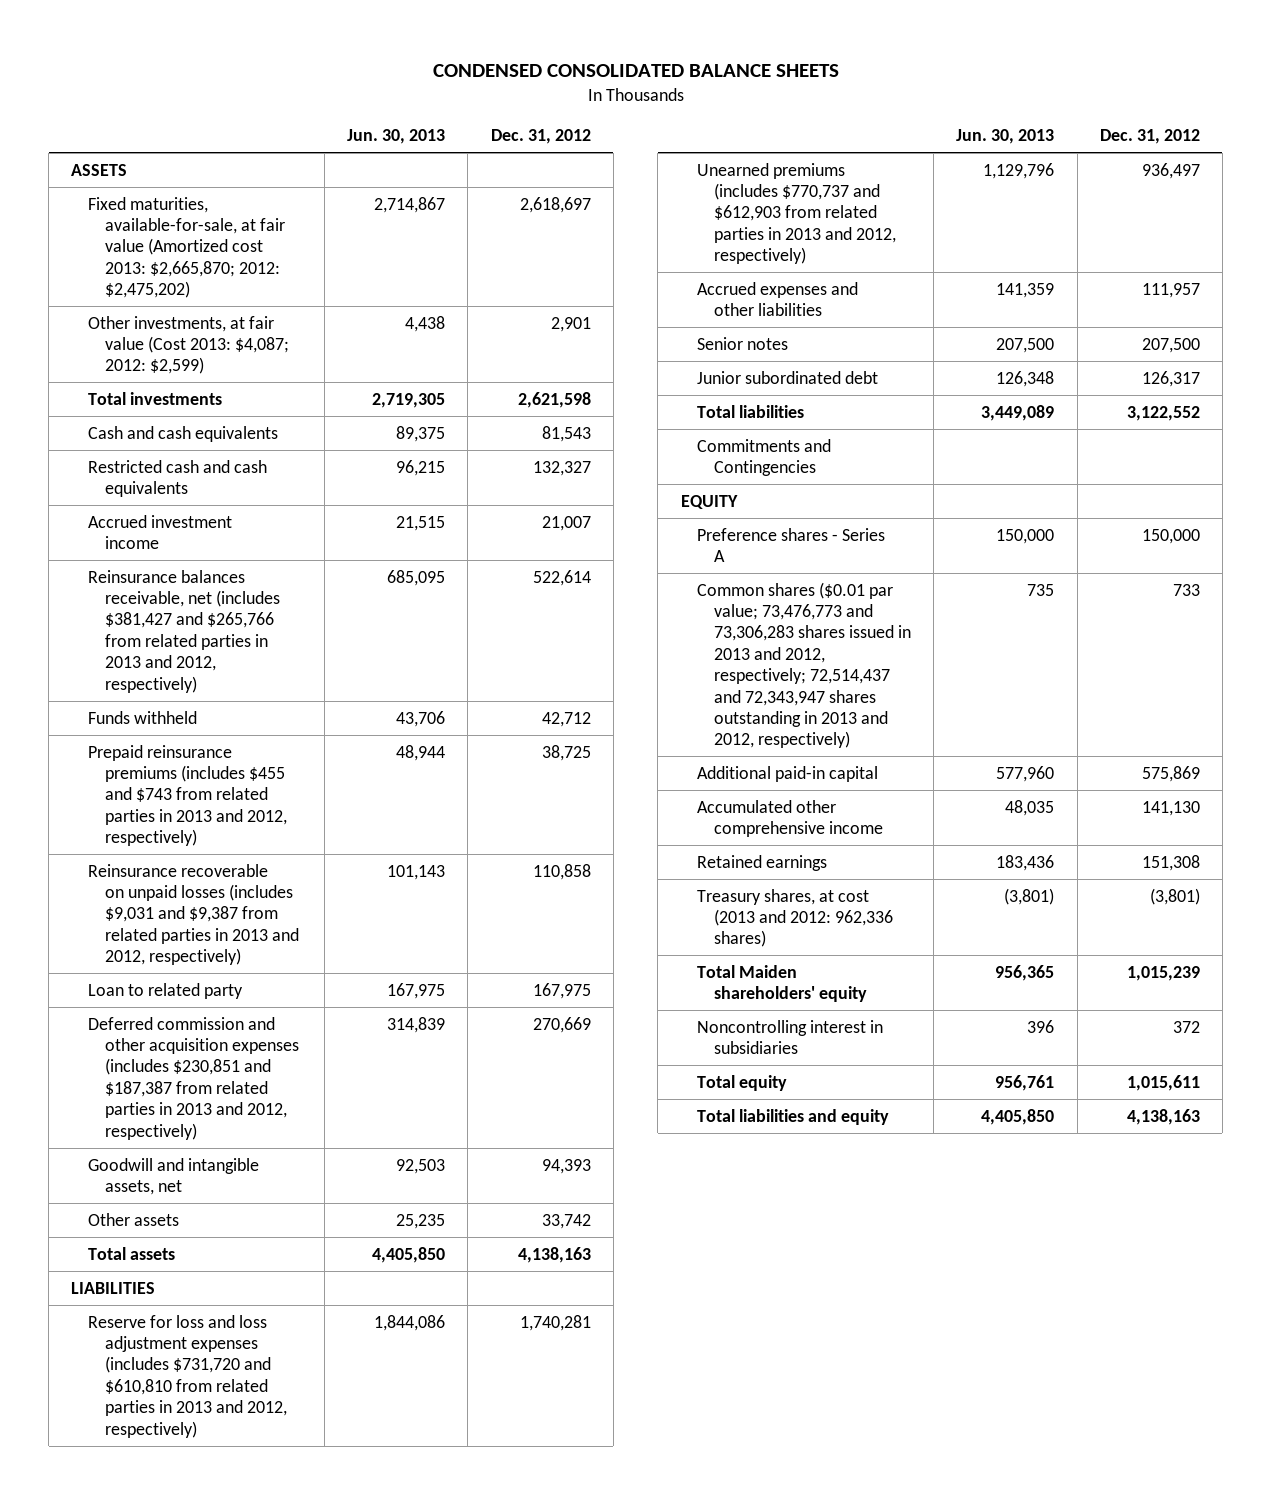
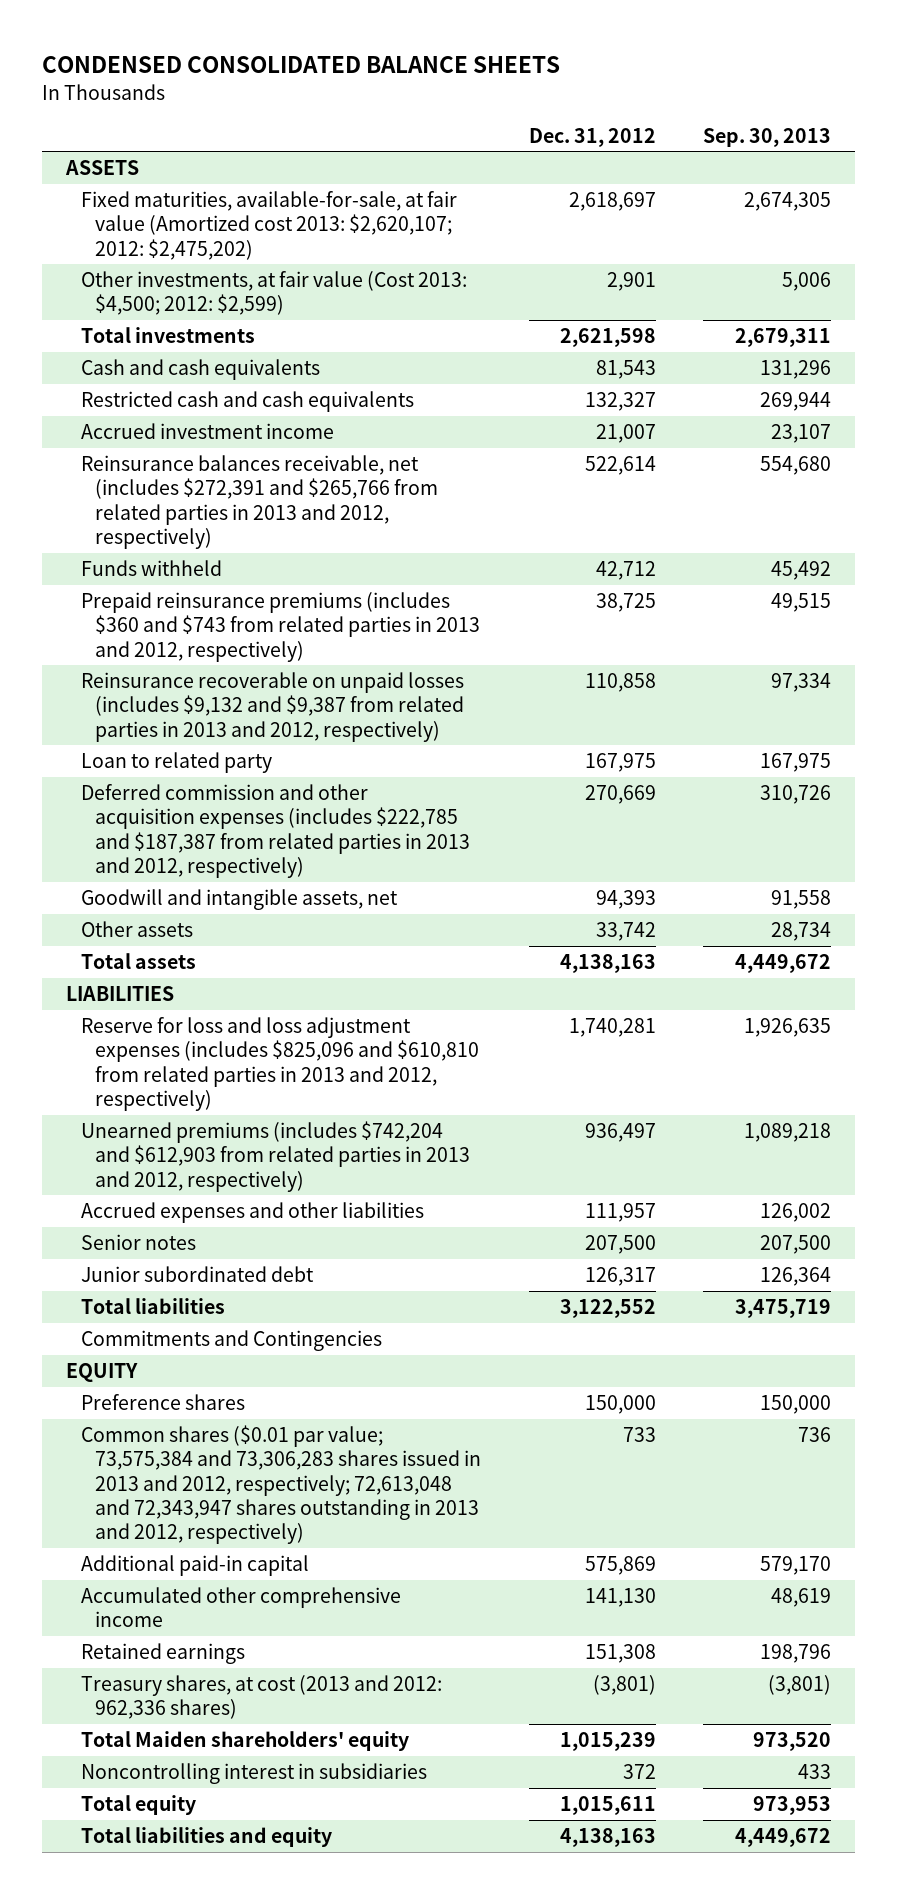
- | Jun. 30, 2013 | Dec. 31, 2012
+ | Dec. 31, 2012 | Sep. 30, 2013
- Fixed maturities, available-for-sale, at fair value (Amortized cost 2013: $2,665,870; 2012: $2,475,202) | 2,714,867 | 2,618,697
- Other investments, at fair value (Cost 2013: $4,087; 2012: $2,599) | 4,438 | 2,901
+ Fixed maturities, available-for-sale, at fair value (Amortized cost 2013: $2,620,107; 2012: $2,475,202) | 2,618,697 | 2,674,305
+ Other investments, at fair value (Cost 2013: $4,500; 2012: $2,599) | 2,901 | 5,006
- Reinsurance balances receivable, net (includes $381,427 and $265,766 from related parties in 2013 and 2012, respectively) | 685,095 | 522,614
+ Reinsurance balances receivable, net (includes $272,391 and $265,766 from related parties in 2013 and 2012, respectively) | 522,614 | 554,680
- Prepaid reinsurance premiums (includes $455 and $743 from related parties in 2013 and 2012, respectively) | 48,944 | 38,725
- Reinsurance recoverable on unpaid losses (includes $9,031 and $9,387 from related parties in 2013 and 2012, respectively) | 101,143 | 110,858
+ Prepaid reinsurance premiums (includes $360 and $743 from related parties in 2013 and 2012, respectively) | 38,725 | 49,515
+ Reinsurance recoverable on unpaid losses (includes $9,132 and $9,387 from related parties in 2013 and 2012, respectively) | 110,858 | 97,334
- Deferred commission and other acquisition expenses (includes $230,851 and $187,387 from related parties in 2013 and 2012, respectively) | 314,839 | 270,669
+ Deferred commission and other acquisition expenses (includes $222,785 and $187,387 from related parties in 2013 and 2012, respectively) | 270,669 | 310,726
- Reserve for loss and loss adjustment expenses (includes $731,720 and $610,810 from related parties in 2013 and 2012, respectively) | 1,844,086 | 1,740,281
- Unearned premiums (includes $770,737 and $612,903 from related parties in 2013 and 2012, respectively) | 1,129,796 | 936,497
+ Reserve for loss and loss adjustment expenses (includes $825,096 and $610,810 from related parties in 2013 and 2012, respectively) | 1,740,281 | 1,926,635
+ Unearned premiums (includes $742,204 and $612,903 from related parties in 2013 and 2012, respectively) | 936,497 | 1,089,218
- Preference shares - Series A | 150,000 | 150,000
- Common shares ($0.01 par value; 73,476,773 and 73,306,283 shares issued in 2013 and 2012, respectively; 72,514,437 and 72,343,947 shares outstanding in 2013 and 2012, respectively) | 735 | 733
+ Preference shares | 150,000 | 150,000
+ Common shares ($0.01 par value; 73,575,384 and 73,306,283 shares issued in 2013 and 2012, respectively; 72,613,048 and 72,343,947 shares outstanding in 2013 and 2012, respectively) | 733 | 736

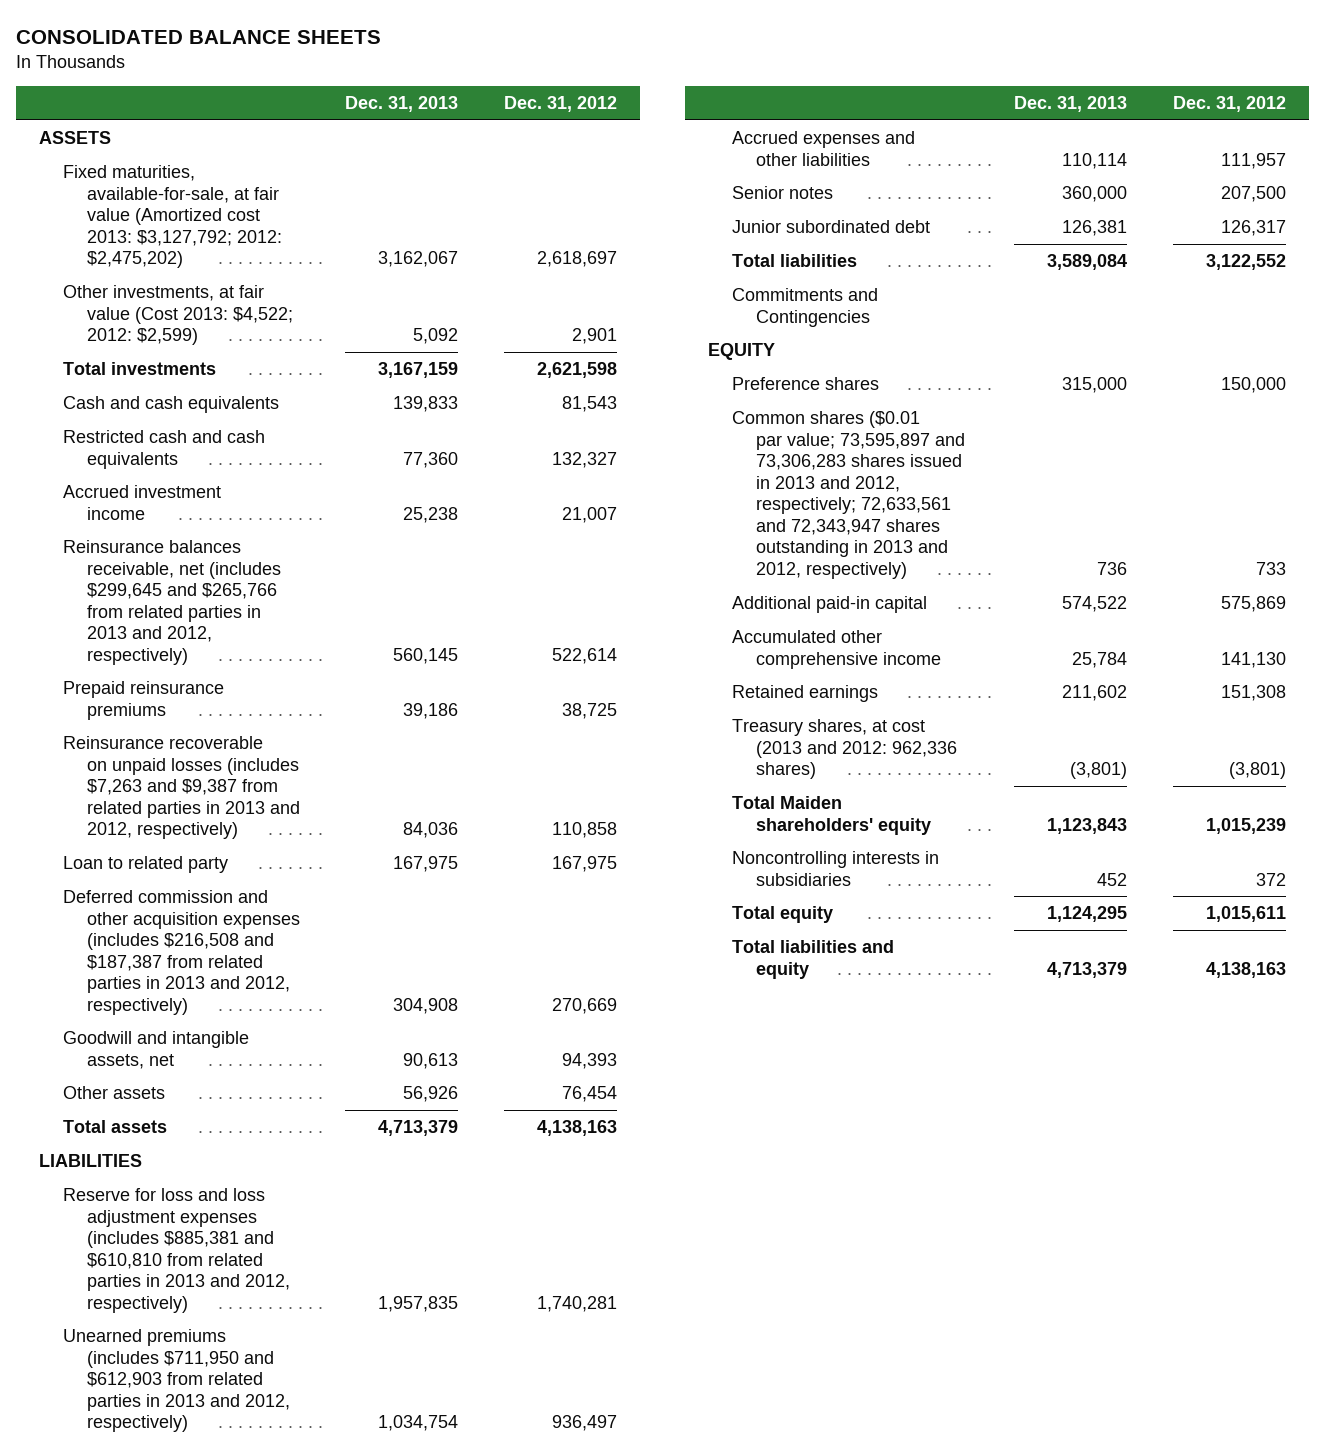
- CONDENSED CONSOLIDATED BALANCE SHEETS
+ CONSOLIDATED BALANCE SHEETS
- | Dec. 31, 2012 | Sep. 30, 2013
+ | Dec. 31, 2013 | Dec. 31, 2012
- Fixed maturities, available-for-sale, at fair value (Amortized cost 2013: $2,620,107; 2012: $2,475,202) | 2,618,697 | 2,674,305
- Other investments, at fair value (Cost 2013: $4,500; 2012: $2,599) | 2,901 | 5,006
+ Fixed maturities, available-for-sale, at fair value (Amortized cost 2013: $3,127,792; 2012: $2,475,202) | 3,162,067 | 2,618,697
+ Other investments, at fair value (Cost 2013: $4,522; 2012: $2,599) | 5,092 | 2,901
- Reinsurance balances receivable, net (includes $272,391 and $265,766 from related parties in 2013 and 2012, respectively) | 522,614 | 554,680
- Funds withheld | 42,712 | 45,492
- Prepaid reinsurance premiums (includes $360 and $743 from related parties in 2013 and 2012, respectively) | 38,725 | 49,515
- Reinsurance recoverable on unpaid losses (includes $9,132 and $9,387 from related parties in 2013 and 2012, respectively) | 110,858 | 97,334
+ Reinsurance balances receivable, net (includes $299,645 and $265,766 from related parties in 2013 and 2012, respectively) | 560,145 | 522,614
+ Prepaid reinsurance premiums | 39,186 | 38,725
+ Reinsurance recoverable on unpaid losses (includes $7,263 and $9,387 from related parties in 2013 and 2012, respectively) | 84,036 | 110,858
- Deferred commission and other acquisition expenses (includes $222,785 and $187,387 from related parties in 2013 and 2012, respectively) | 270,669 | 310,726
+ Deferred commission and other acquisition expenses (includes $216,508 and $187,387 from related parties in 2013 and 2012, respectively) | 304,908 | 270,669
- Other assets | 33,742 | 28,734
+ Other assets | 56,926 | 76,454
- Reserve for loss and loss adjustment expenses (includes $825,096 and $610,810 from related parties in 2013 and 2012, respectively) | 1,740,281 | 1,926,635
- Unearned premiums (includes $742,204 and $612,903 from related parties in 2013 and 2012, respectively) | 936,497 | 1,089,218
+ Reserve for loss and loss adjustment expenses (includes $885,381 and $610,810 from related parties in 2013 and 2012, respectively) | 1,957,835 | 1,740,281
+ Unearned premiums (includes $711,950 and $612,903 from related parties in 2013 and 2012, respectively) | 1,034,754 | 936,497
- Common shares ($0.01 par value; 73,575,384 and 73,306,283 shares issued in 2013 and 2012, respectively; 72,613,048 and 72,343,947 shares outstanding in 2013 and 2012, respectively) | 733 | 736
+ Common shares ($0.01 par value; 73,595,897 and 73,306,283 shares issued in 2013 and 2012, respectively; 72,633,561 and 72,343,947 shares outstanding in 2013 and 2012, respectively) | 736 | 733
- Noncontrolling interest in subsidiaries | 372 | 433
+ Noncontrolling interests in subsidiaries | 452 | 372

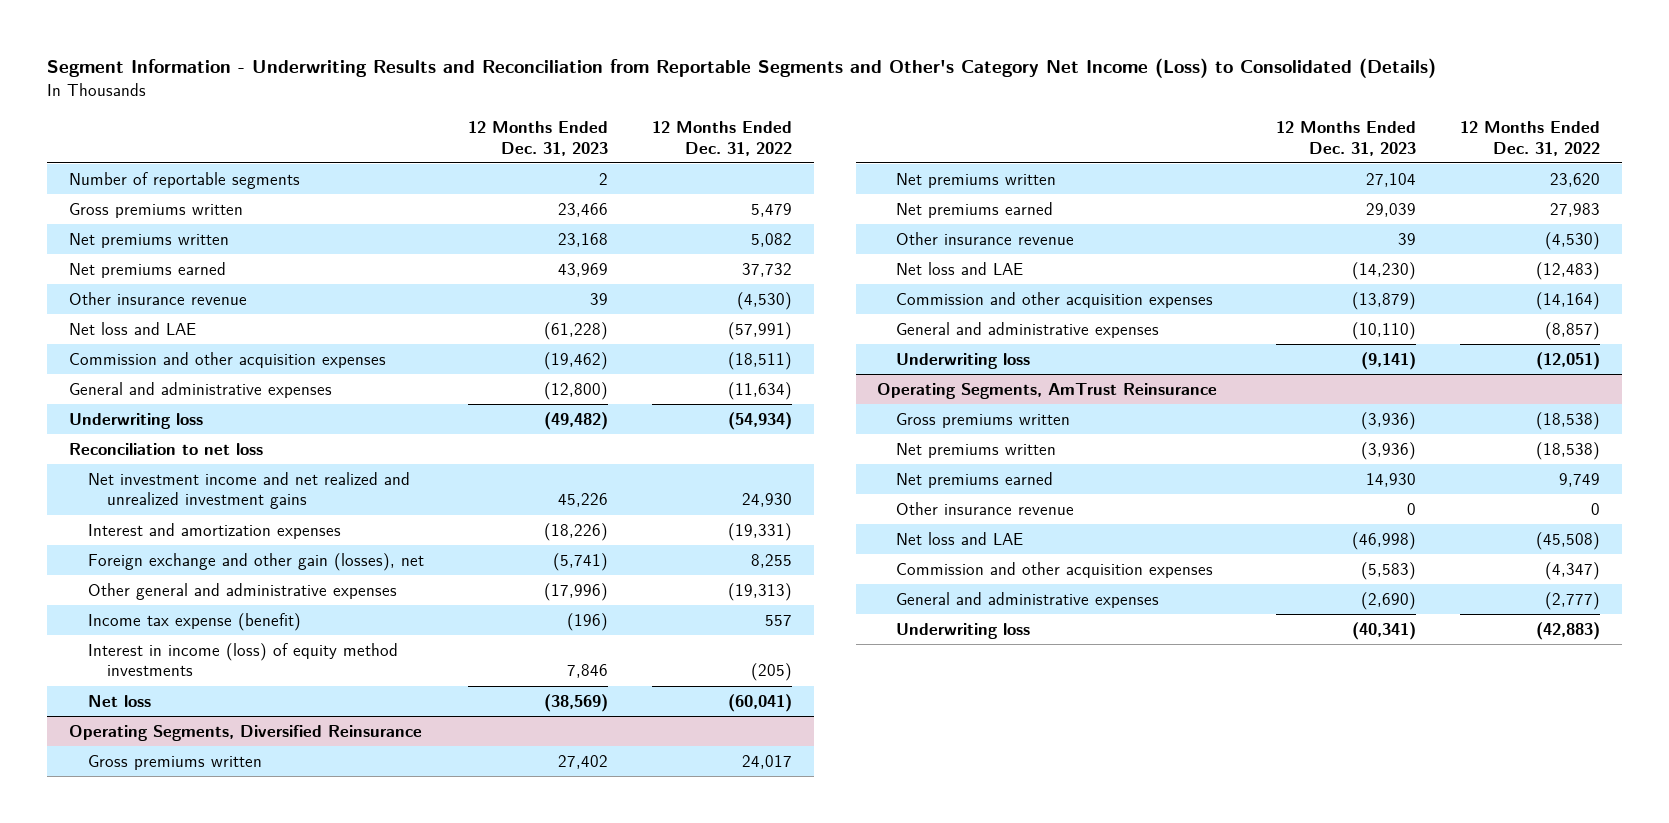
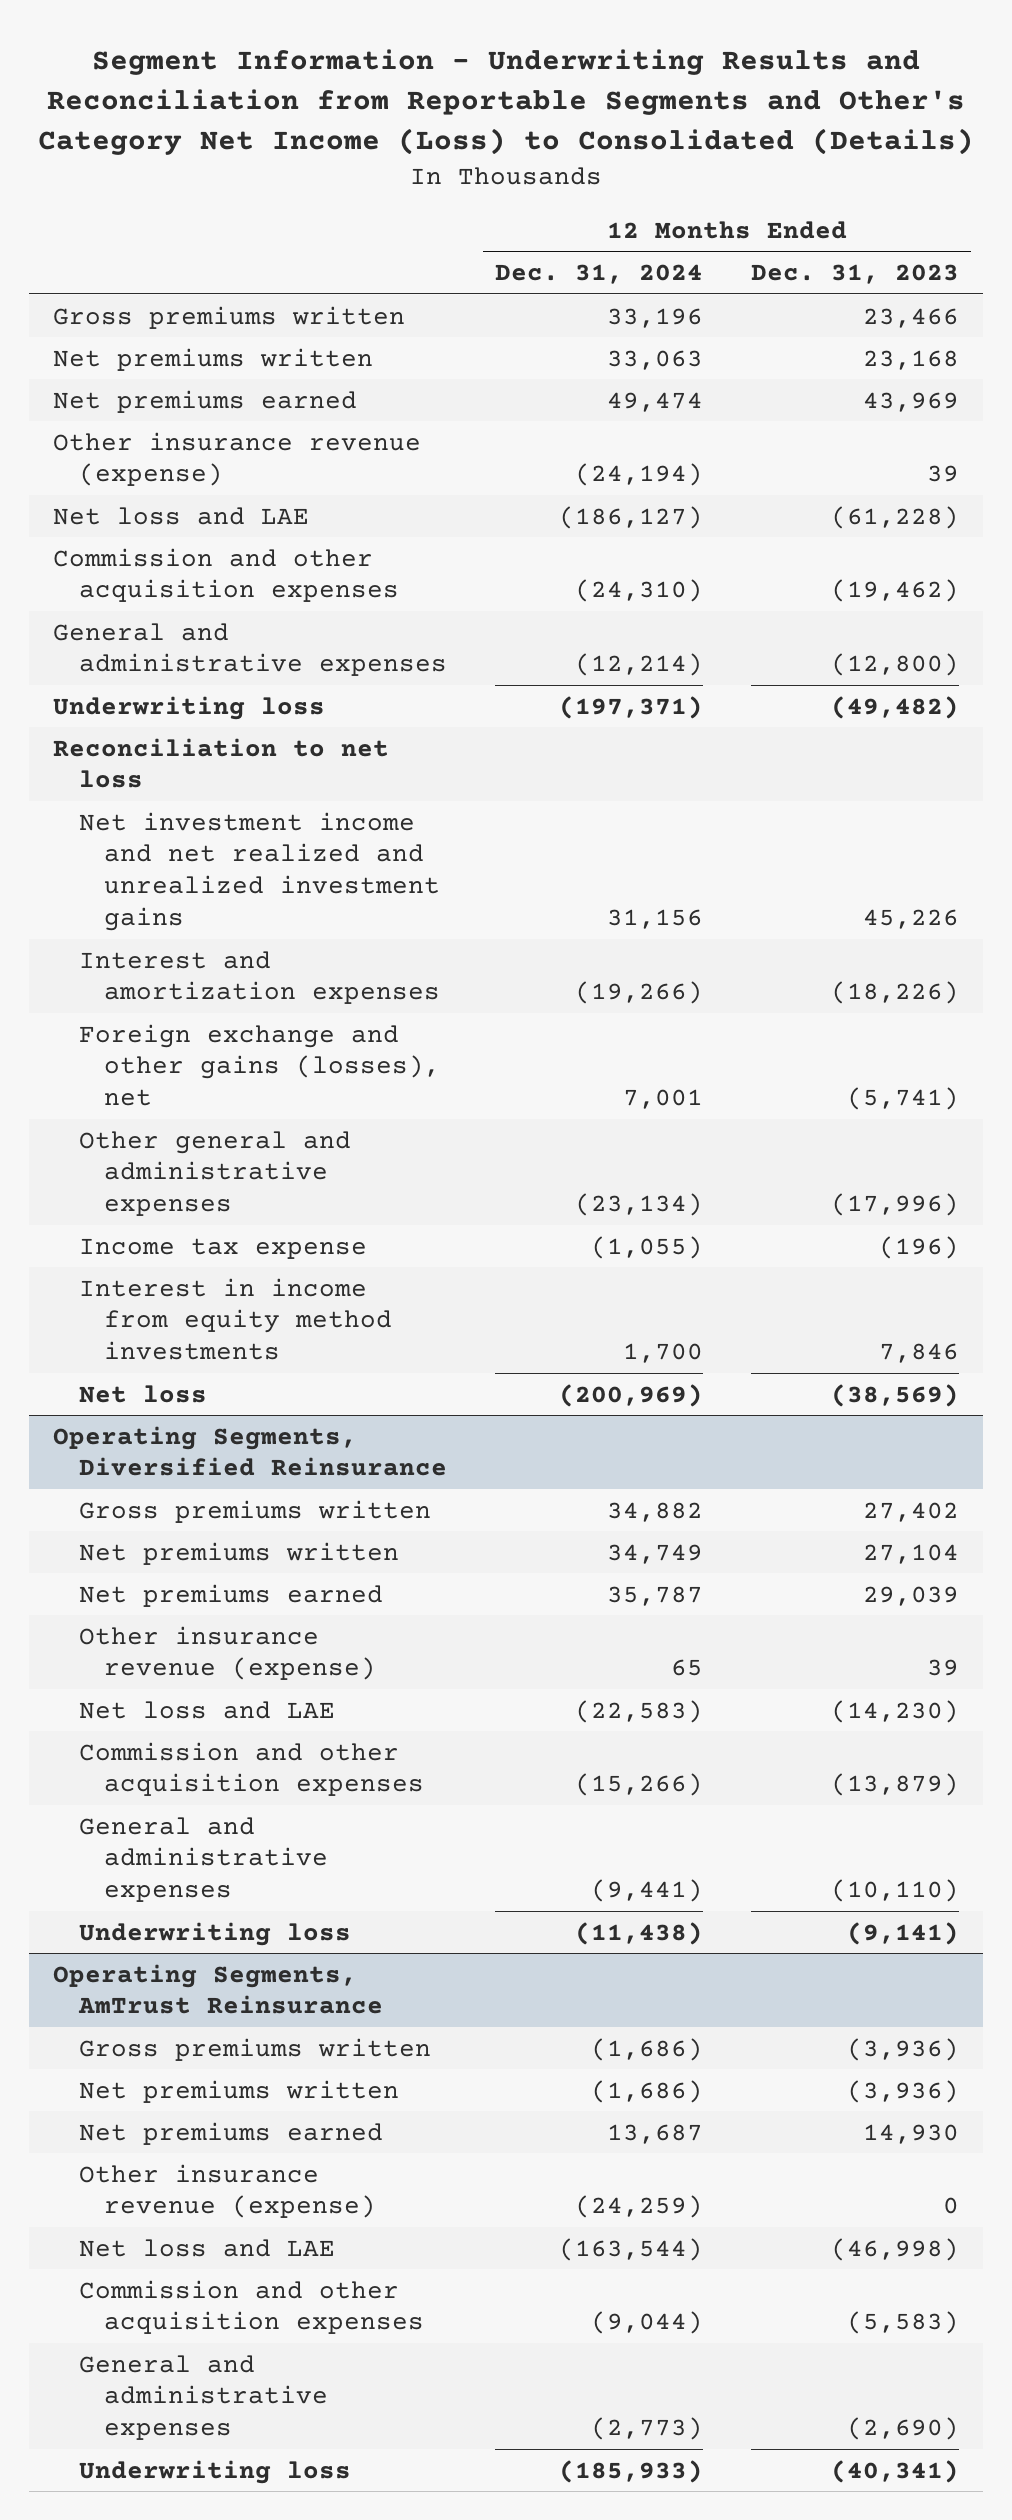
- | 12 Months Ended Dec. 31, 2023 | 12 Months Ended Dec. 31, 2022
+ | 12 Months Ended Dec. 31, 2024 | 12 Months Ended Dec. 31, 2023
- Number of reportable segments | 2 |
- Other insurance revenue | 39 | (4,530)
+ Other insurance revenue (expense) | (24,194) | 39
- Foreign exchange and other gain (losses), net | (5,741) | 8,255
+ Foreign exchange and other gains (losses), net | 7,001 | (5,741)
- Income tax expense (benefit) | (196) | 557
- Interest in income (loss) of equity method investments | 7,846 | (205)
+ Income tax expense | (1,055) | (196)
+ Interest in income from equity method investments | 1,700 | 7,846
@ Operating Segments, Diversified Reinsurance
- Other insurance revenue | 39 | (4,530)
+ Other insurance revenue (expense) | 65 | 39
@ Operating Segments, AmTrust Reinsurance
- Other insurance revenue | 0 | 0
+ Other insurance revenue (expense) | (24,259) | 0

